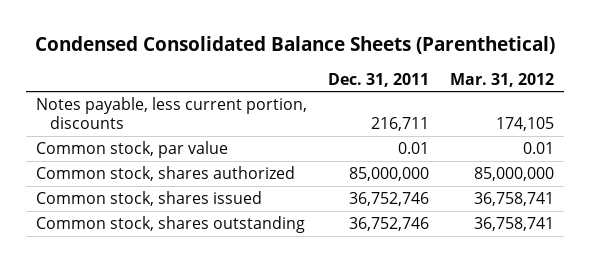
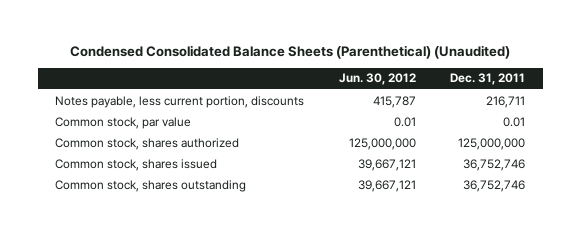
- Condensed Consolidated Balance Sheets (Parenthetical)
+ Condensed Consolidated Balance Sheets (Parenthetical) (Unaudited)
- | Dec. 31, 2011 | Mar. 31, 2012
+ | Jun. 30, 2012 | Dec. 31, 2011
- Common stock, shares authorized | 85,000,000 | 85,000,000
+ Common stock, shares authorized | 125,000,000 | 125,000,000

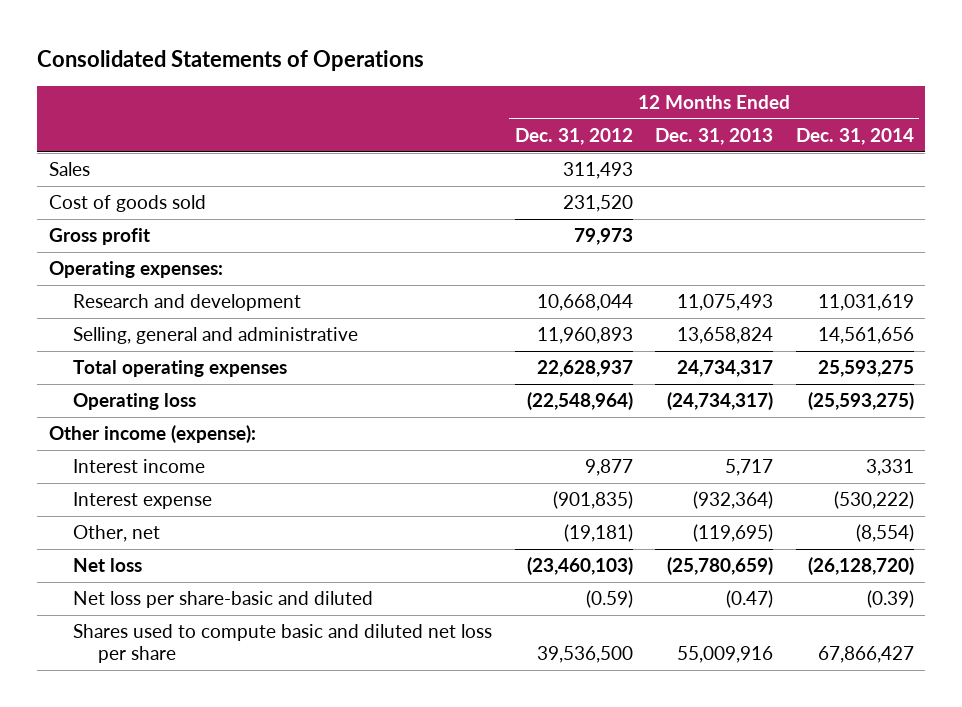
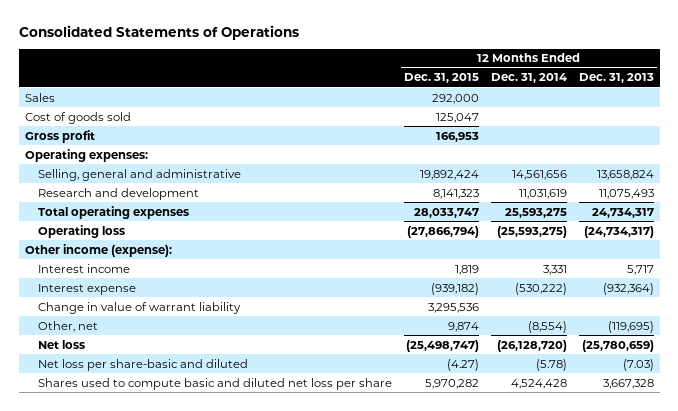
- | 12 Months Ended Dec. 31, 2012 | 12 Months Ended Dec. 31, 2013 | 12 Months Ended Dec. 31, 2014
+ | 12 Months Ended Dec. 31, 2015 | 12 Months Ended Dec. 31, 2014 | 12 Months Ended Dec. 31, 2013
moved down: Research and development | 8,141,323 | 11,031,619 | 11,075,493
+ Change in value of warrant liability | 3,295,536 | |
- Net loss per share-basic and diluted | (0.59) | (0.47) | (0.39)
- Shares used to compute basic and diluted net loss per share | 39,536,500 | 55,009,916 | 67,866,427
+ Net loss per share-basic and diluted | (4.27) | (5.78) | (7.03)
+ Shares used to compute basic and diluted net loss per share | 5,970,282 | 4,524,428 | 3,667,328

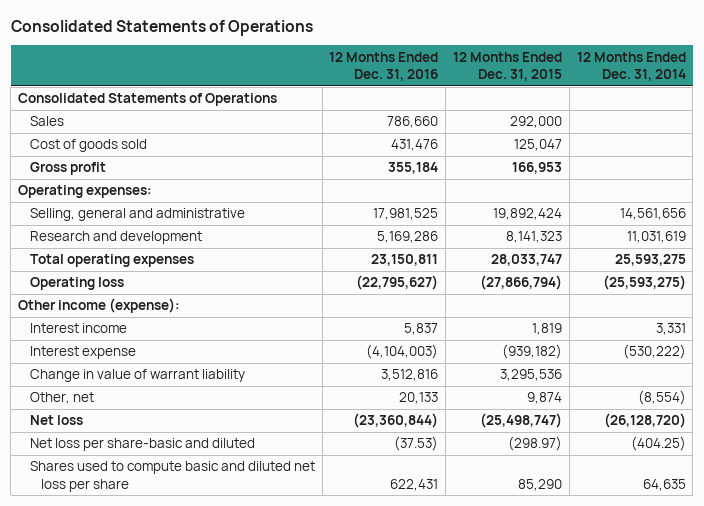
- | 12 Months Ended Dec. 31, 2015 | 12 Months Ended Dec. 31, 2014 | 12 Months Ended Dec. 31, 2013
+ | 12 Months Ended Dec. 31, 2016 | 12 Months Ended Dec. 31, 2015 | 12 Months Ended Dec. 31, 2014
+ Consolidated Statements of Operations
- Net loss per share-basic and diluted | (4.27) | (5.78) | (7.03)
- Shares used to compute basic and diluted net loss per share | 5,970,282 | 4,524,428 | 3,667,328
+ Net loss per share-basic and diluted | (37.53) | (298.97) | (404.25)
+ Shares used to compute basic and diluted net loss per share | 622,431 | 85,290 | 64,635

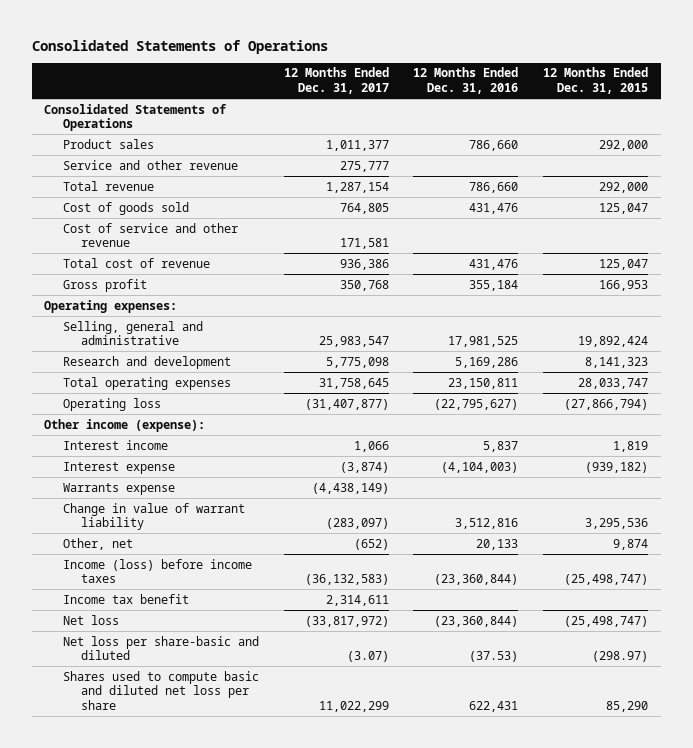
- | 12 Months Ended Dec. 31, 2016 | 12 Months Ended Dec. 31, 2015 | 12 Months Ended Dec. 31, 2014
+ | 12 Months Ended Dec. 31, 2017 | 12 Months Ended Dec. 31, 2016 | 12 Months Ended Dec. 31, 2015
- Sales | 786,660 | 292,000 |
+ Product sales | 1,011,377 | 786,660 | 292,000
+ Service and other revenue | 275,777 | |
+ Total revenue | 1,287,154 | 786,660 | 292,000
+ Cost of service and other revenue | 171,581 | |
+ Total cost of revenue | 936,386 | 431,476 | 125,047
+ Warrants expense | (4,438,149) | |
+ Income (loss) before income taxes | (36,132,583) | (23,360,844) | (25,498,747)
+ Income tax benefit | 2,314,611 | |

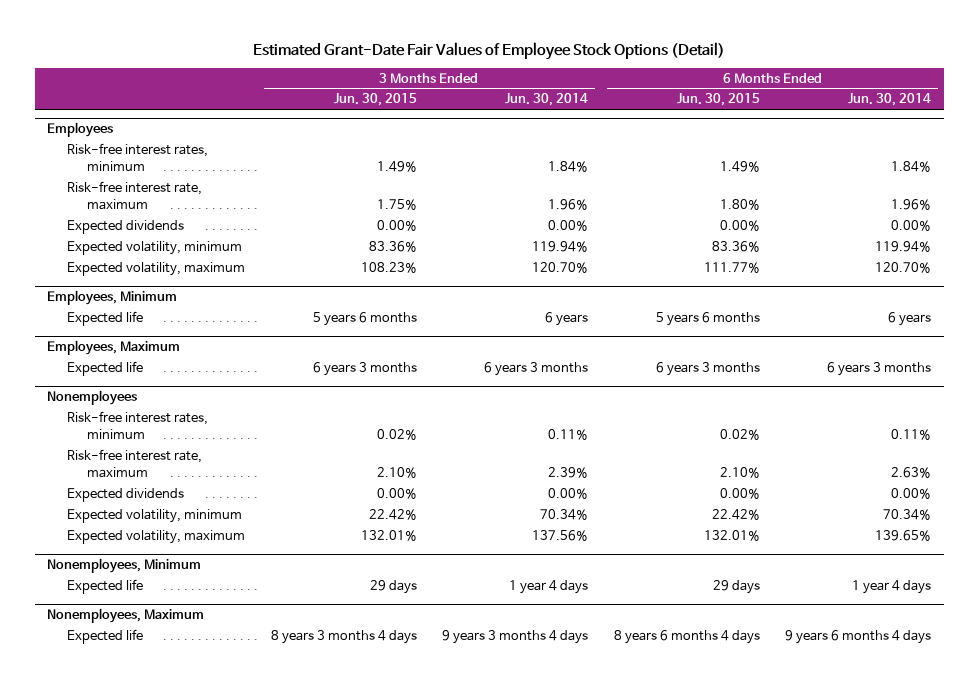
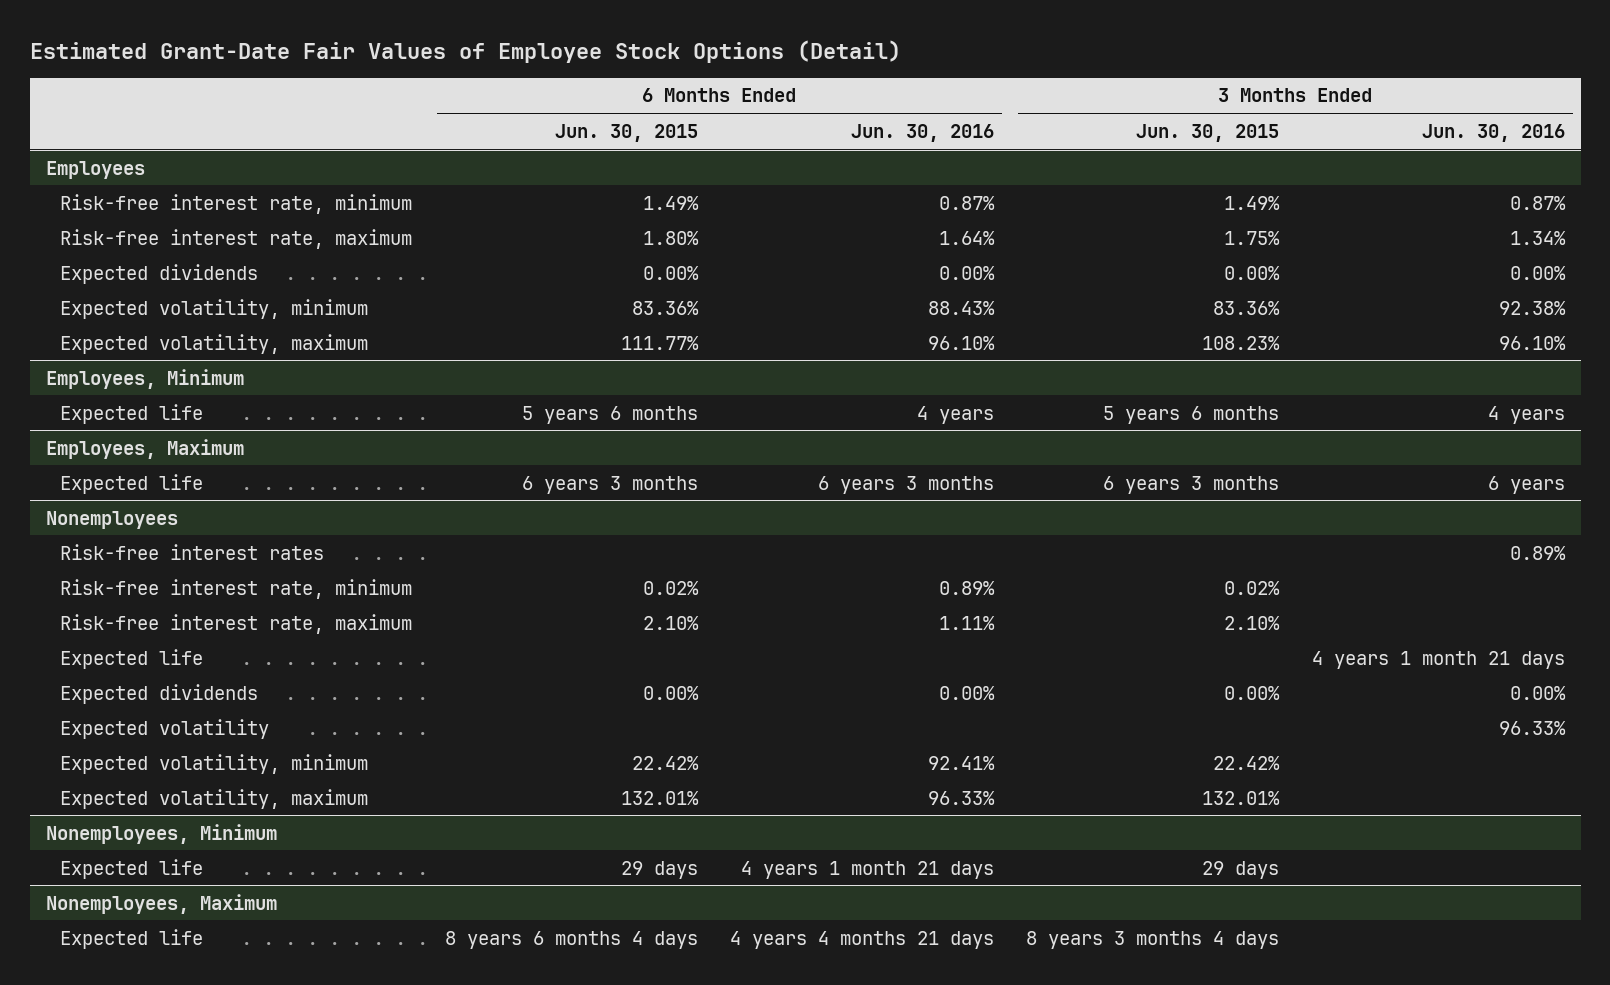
- | 3 Months Ended Jun. 30, 2015 | 3 Months Ended Jun. 30, 2014 | 6 Months Ended Jun. 30, 2015 | 6 Months Ended Jun. 30, 2014
+ | 6 Months Ended Jun. 30, 2015 | 6 Months Ended Jun. 30, 2016 | 3 Months Ended Jun. 30, 2015 | 3 Months Ended Jun. 30, 2016
@ Employees
- Risk-free interest rates, minimum | 1.49% | 1.84% | 1.49% | 1.84%
+ Risk-free interest rate, minimum | 1.49% | 0.87% | 1.49% | 0.87%
@ Nonemployees
- Risk-free interest rates, minimum | 0.02% | 0.11% | 0.02% | 0.11%
+ Risk-free interest rates | | | | 0.89%
+ Risk-free interest rate, minimum | 0.02% | 0.89% | 0.02% |
+ Expected life | | | | 4 years 1 month 21 days
+ Expected volatility | | | | 96.33%

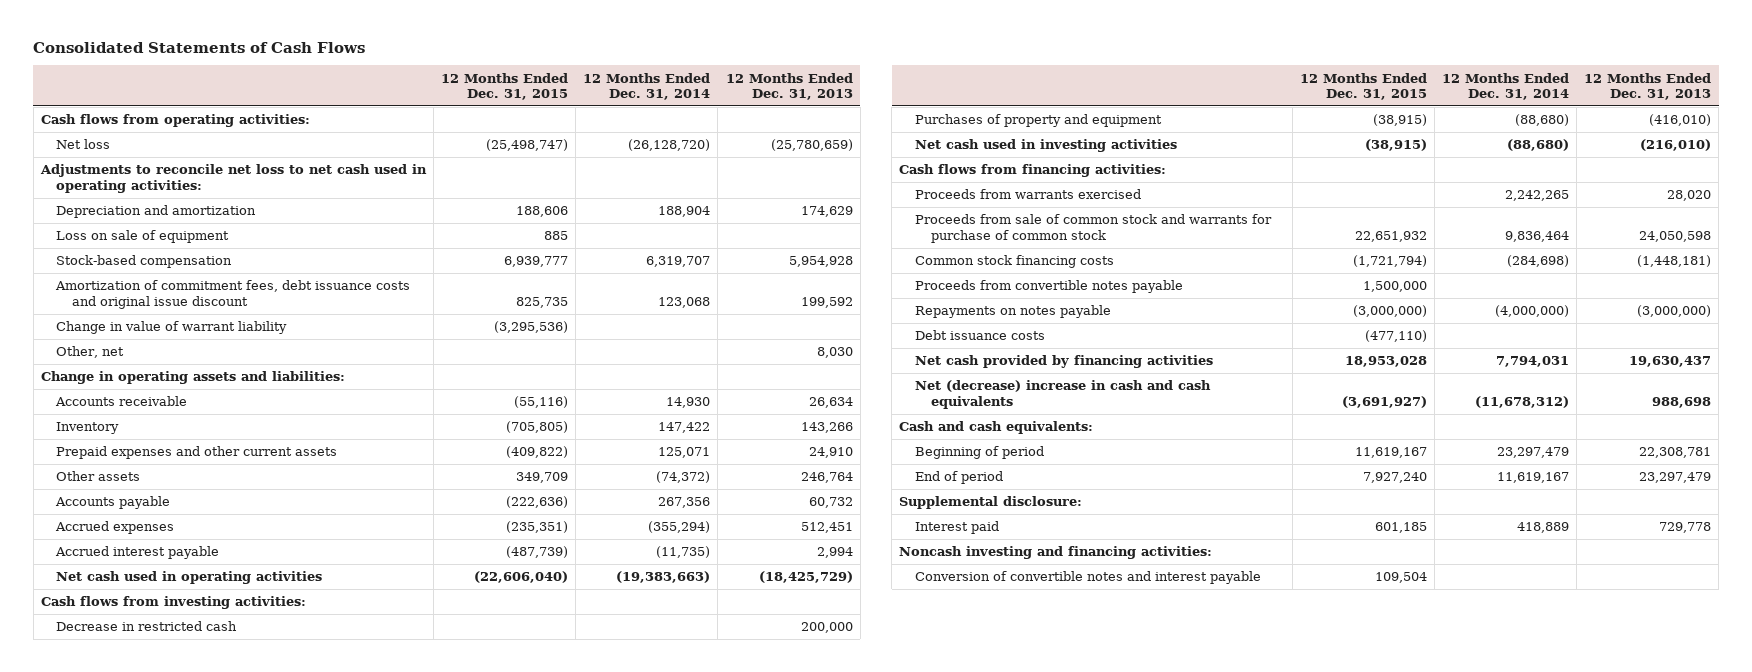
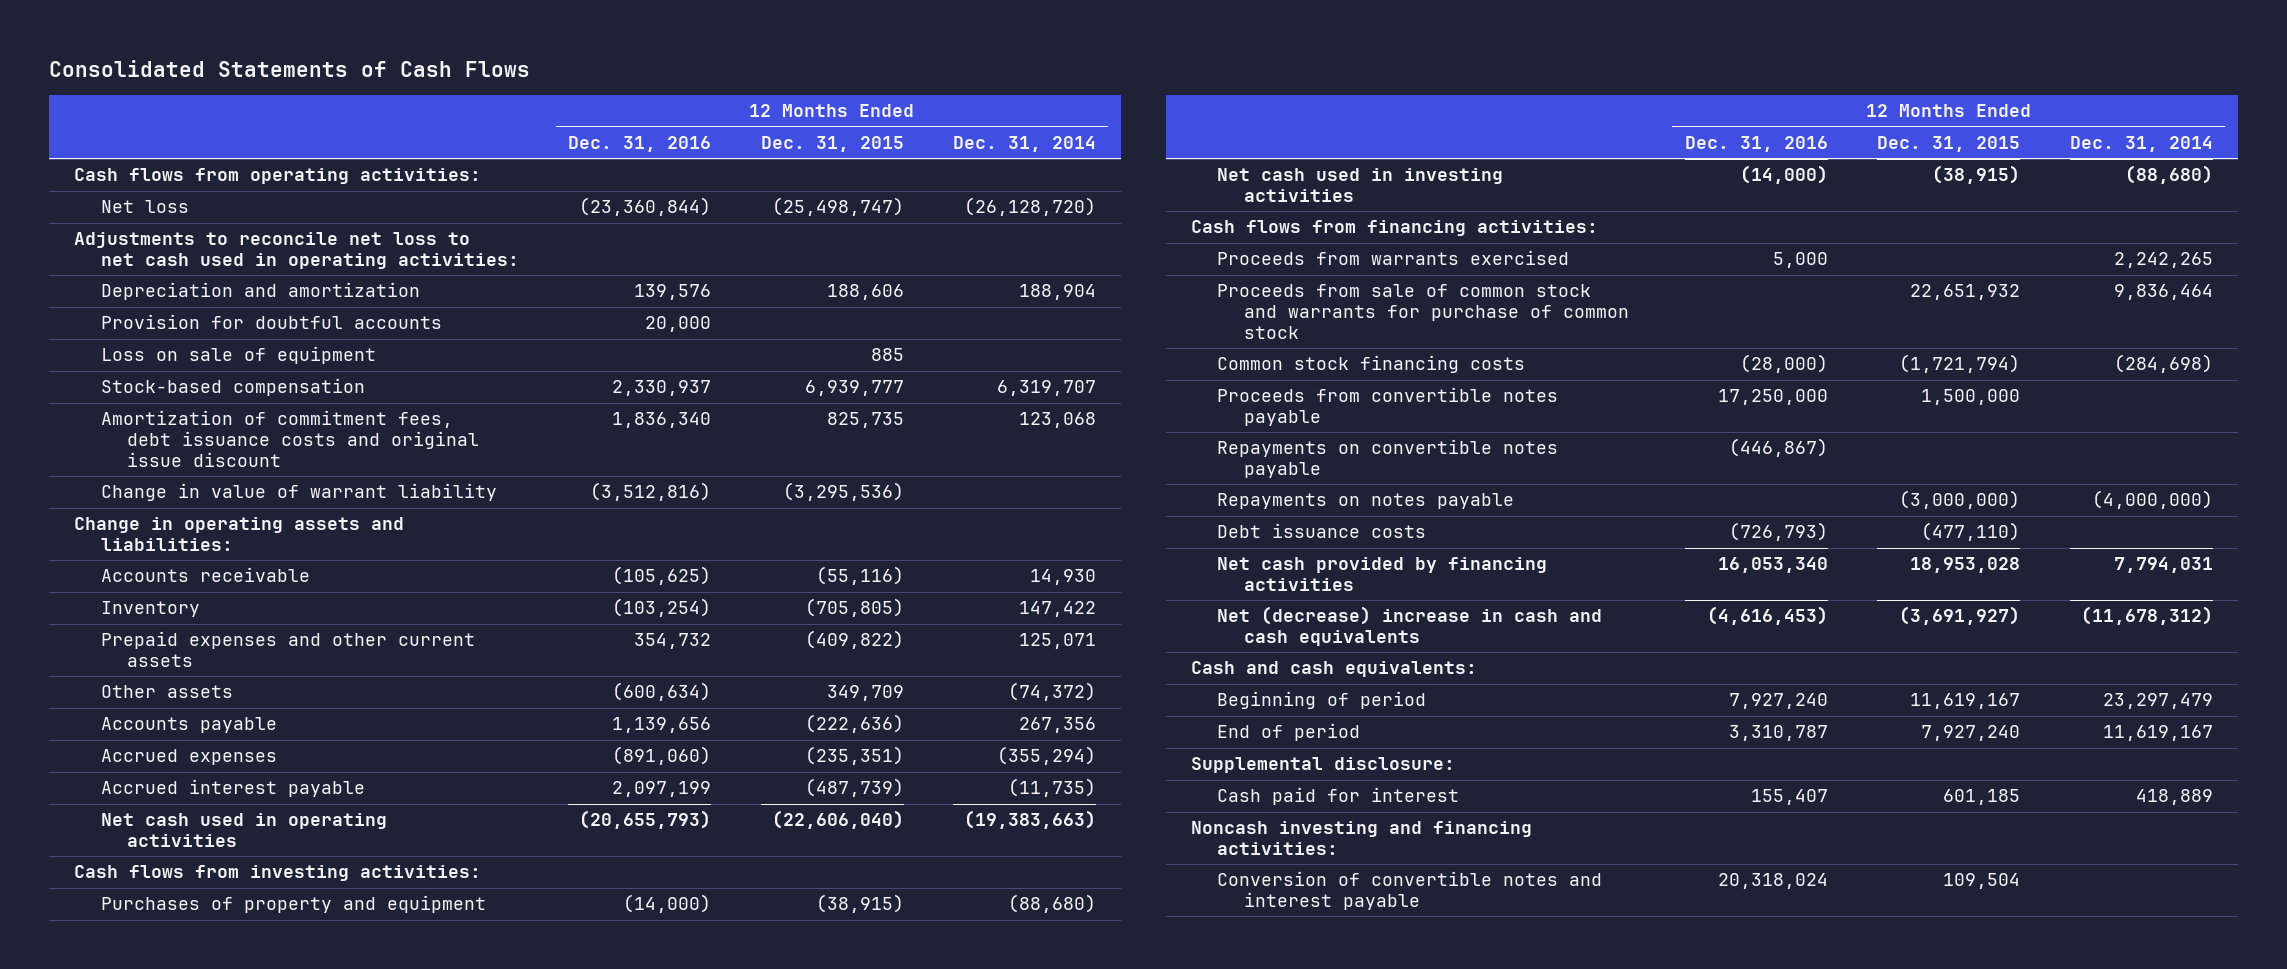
- | 12 Months Ended Dec. 31, 2015 | 12 Months Ended Dec. 31, 2014 | 12 Months Ended Dec. 31, 2013
+ | 12 Months Ended Dec. 31, 2016 | 12 Months Ended Dec. 31, 2015 | 12 Months Ended Dec. 31, 2014
+ Provision for doubtful accounts | 20,000 | |
- Other, net | | | 8,030
- Decrease in restricted cash | | | 200,000
+ Repayments on convertible notes payable | (446,867) | |
- Interest paid | 601,185 | 418,889 | 729,778
+ Cash paid for interest | 155,407 | 601,185 | 418,889

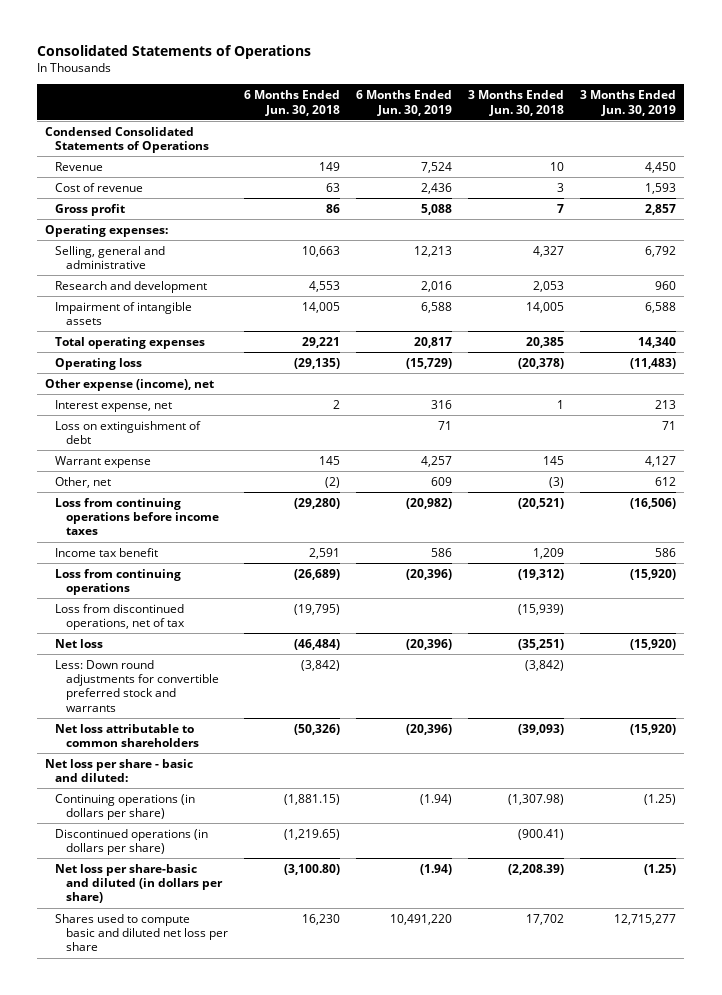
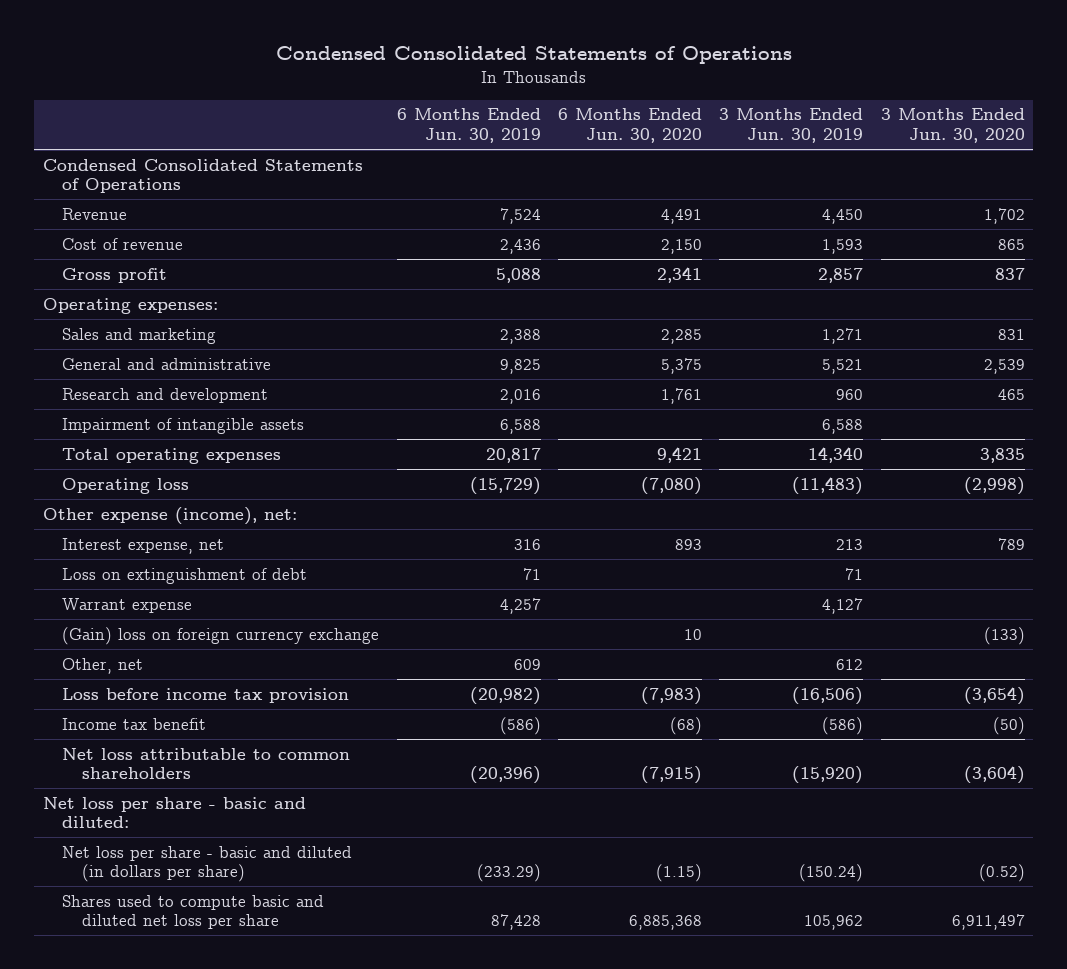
- Consolidated Statements of Operations
+ Condensed Consolidated Statements of Operations
- | 6 Months Ended Jun. 30, 2018 | 6 Months Ended Jun. 30, 2019 | 3 Months Ended Jun. 30, 2018 | 3 Months Ended Jun. 30, 2019
+ | 6 Months Ended Jun. 30, 2019 | 6 Months Ended Jun. 30, 2020 | 3 Months Ended Jun. 30, 2019 | 3 Months Ended Jun. 30, 2020
- Selling, general and administrative | 10,663 | 12,213 | 4,327 | 6,792
+ Sales and marketing | 2,388 | 2,285 | 1,271 | 831
+ General and administrative | 9,825 | 5,375 | 5,521 | 2,539
- Other expense (income), net
+ Other expense (income), net:
+ (Gain) loss on foreign currency exchange | | 10 | | (133)
- Loss from continuing operations before income taxes | (29,280) | (20,982) | (20,521) | (16,506)
- Income tax benefit | 2,591 | 586 | 1,209 | 586
- Loss from continuing operations | (26,689) | (20,396) | (19,312) | (15,920)
- Loss from discontinued operations, net of tax | (19,795) | | (15,939) |
- Net loss | (46,484) | (20,396) | (35,251) | (15,920)
- Less: Down round adjustments for convertible preferred stock and warrants | (3,842) | | (3,842) |
+ Loss before income tax provision | (20,982) | (7,983) | (16,506) | (3,654)
+ Income tax benefit | (586) | (68) | (586) | (50)
- Continuing operations (in dollars per share) | (1,881.15) | (1.94) | (1,307.98) | (1.25)
- Discontinued operations (in dollars per share) | (1,219.65) | | (900.41) |
- Net loss per share-basic and diluted (in dollars per share) | (3,100.80) | (1.94) | (2,208.39) | (1.25)
- Shares used to compute basic and diluted net loss per share | 16,230 | 10,491,220 | 17,702 | 12,715,277
+ Net loss per share - basic and diluted (in dollars per share) | (233.29) | (1.15) | (150.24) | (0.52)
+ Shares used to compute basic and diluted net loss per share | 87,428 | 6,885,368 | 105,962 | 6,911,497

